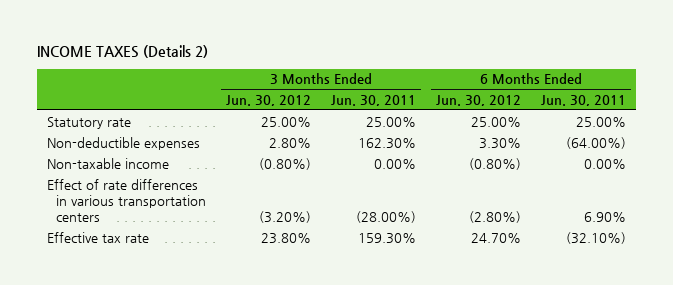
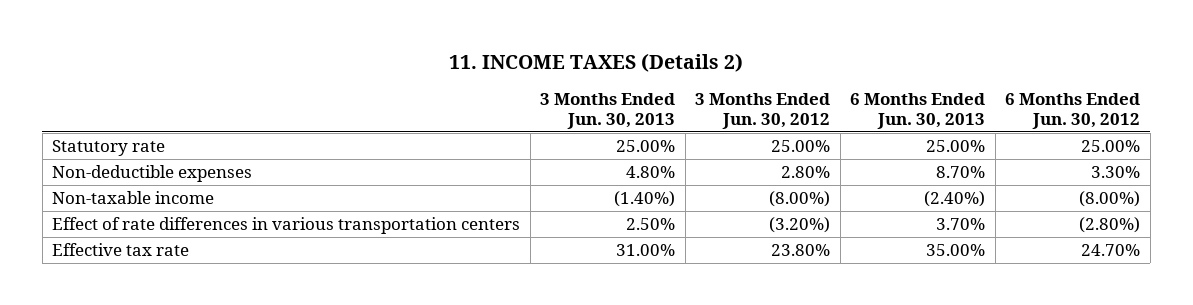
- INCOME TAXES (Details 2)
+ 11. INCOME TAXES (Details 2)
- | 3 Months Ended Jun. 30, 2012 | 3 Months Ended Jun. 30, 2011 | 6 Months Ended Jun. 30, 2012 | 6 Months Ended Jun. 30, 2011
+ | 3 Months Ended Jun. 30, 2013 | 3 Months Ended Jun. 30, 2012 | 6 Months Ended Jun. 30, 2013 | 6 Months Ended Jun. 30, 2012
- Non-taxable income | (0.80%) | 0.00% | (0.80%) | 0.00%
+ Non-taxable income | (1.40%) | (8.00%) | (2.40%) | (8.00%)

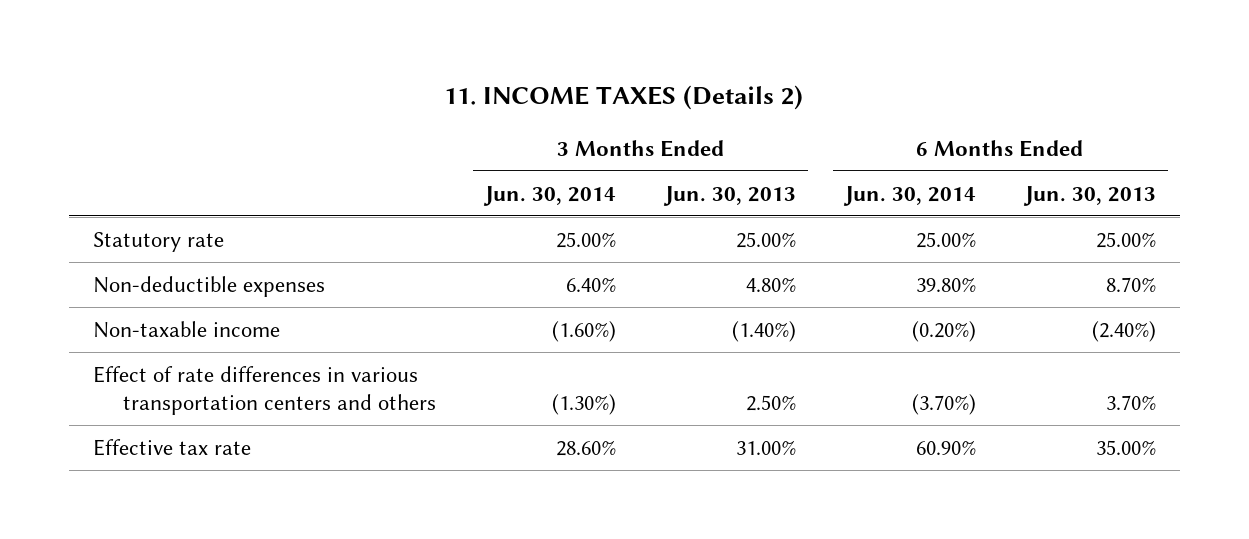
- | 3 Months Ended Jun. 30, 2013 | 3 Months Ended Jun. 30, 2012 | 6 Months Ended Jun. 30, 2013 | 6 Months Ended Jun. 30, 2012
+ | 3 Months Ended Jun. 30, 2014 | 3 Months Ended Jun. 30, 2013 | 6 Months Ended Jun. 30, 2014 | 6 Months Ended Jun. 30, 2013
- Effect of rate differences in various transportation centers | 2.50% | (3.20%) | 3.70% | (2.80%)
+ Effect of rate differences in various transportation centers and others | (1.30%) | 2.50% | (3.70%) | 3.70%

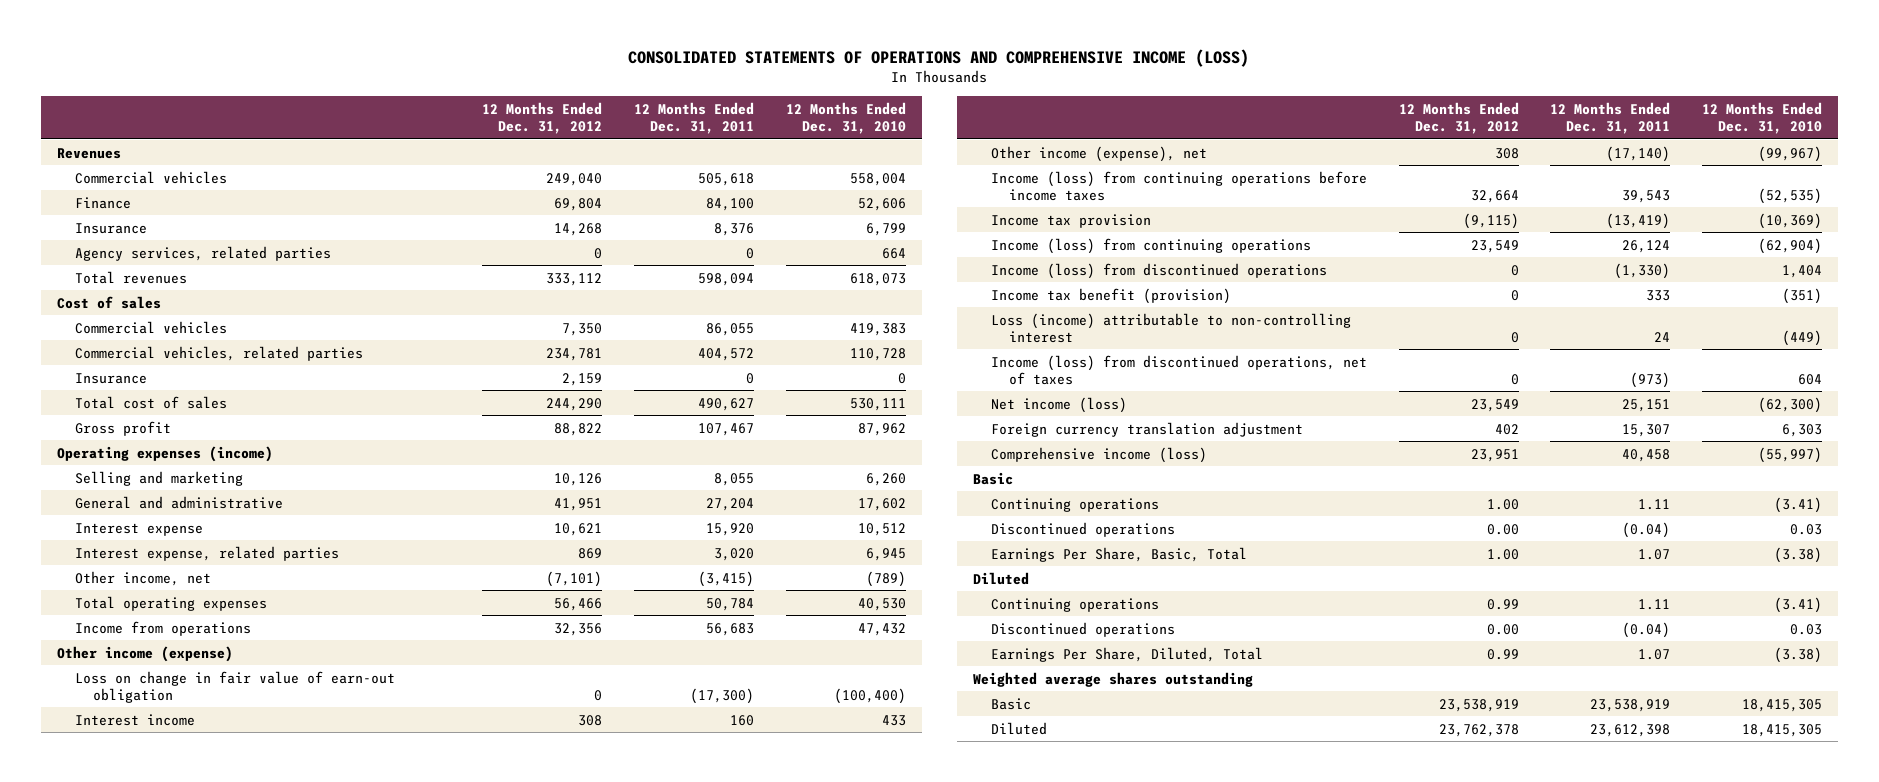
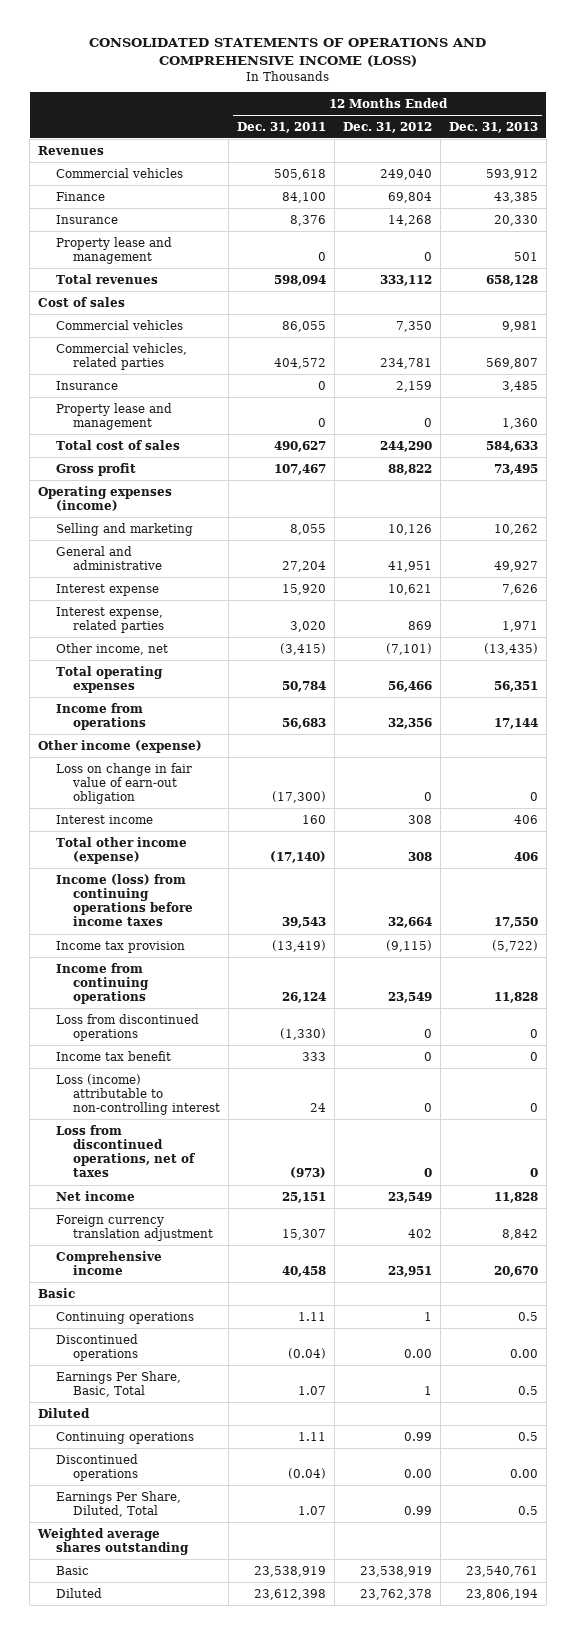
- | 12 Months Ended Dec. 31, 2012 | 12 Months Ended Dec. 31, 2011 | 12 Months Ended Dec. 31, 2010
+ | 12 Months Ended Dec. 31, 2011 | 12 Months Ended Dec. 31, 2012 | 12 Months Ended Dec. 31, 2013
- Agency services, related parties | 0 | 0 | 664
+ Property lease and management | 0 | 0 | 501
+ Property lease and management | 0 | 0 | 1,360
- Other income (expense), net | 308 | (17,140) | (99,967)
+ Total other income (expense) | (17,140) | 308 | 406
- Income (loss) from continuing operations | 23,549 | 26,124 | (62,904)
- Income (loss) from discontinued operations | 0 | (1,330) | 1,404
- Income tax benefit (provision) | 0 | 333 | (351)
+ Income from continuing operations | 26,124 | 23,549 | 11,828
+ Loss from discontinued operations | (1,330) | 0 | 0
+ Income tax benefit | 333 | 0 | 0
- Income (loss) from discontinued operations, net of taxes | 0 | (973) | 604
- Net income (loss) | 23,549 | 25,151 | (62,300)
+ Loss from discontinued operations, net of taxes | (973) | 0 | 0
+ Net income | 25,151 | 23,549 | 11,828
- Comprehensive income (loss) | 23,951 | 40,458 | (55,997)
+ Comprehensive income | 40,458 | 23,951 | 20,670
- Continuing operations | 1.00 | 1.11 | (3.41)
+ Continuing operations | 1.11 | 1 | 0.5
- Earnings Per Share, Basic, Total | 1.00 | 1.07 | (3.38)
+ Earnings Per Share, Basic, Total | 1.07 | 1 | 0.5

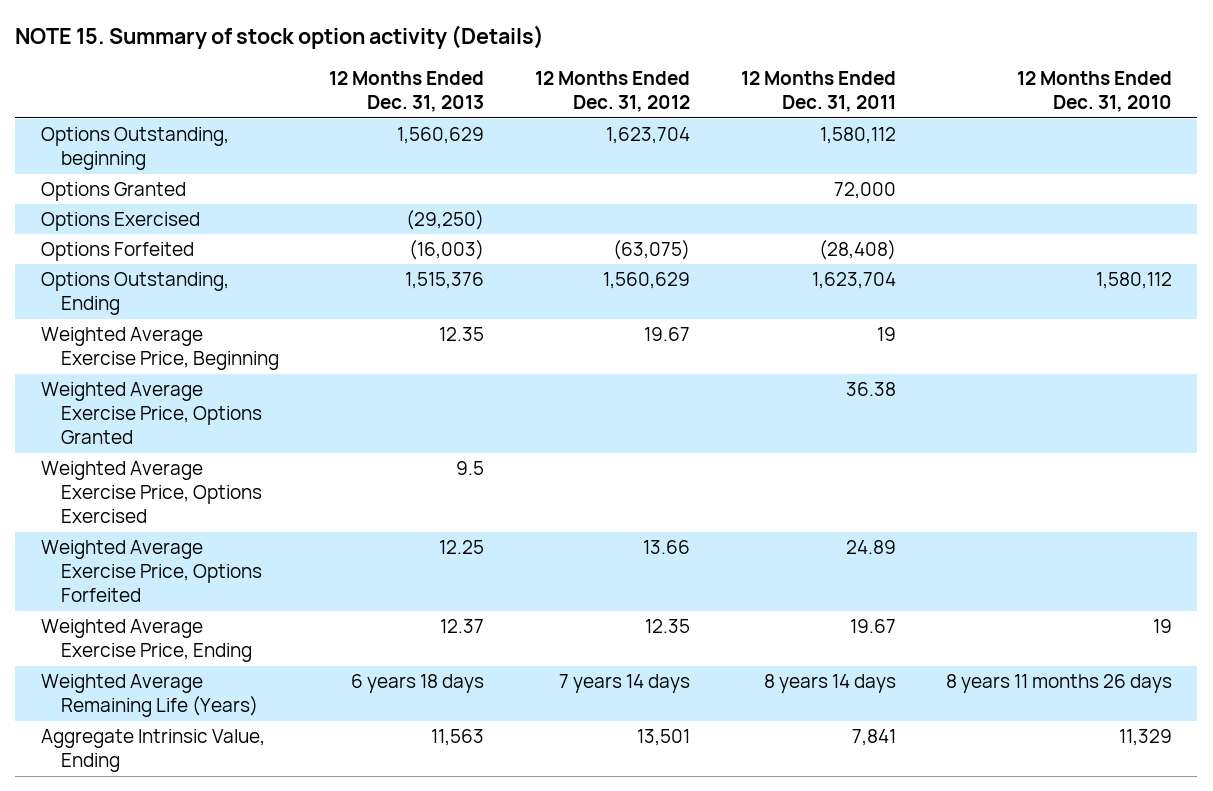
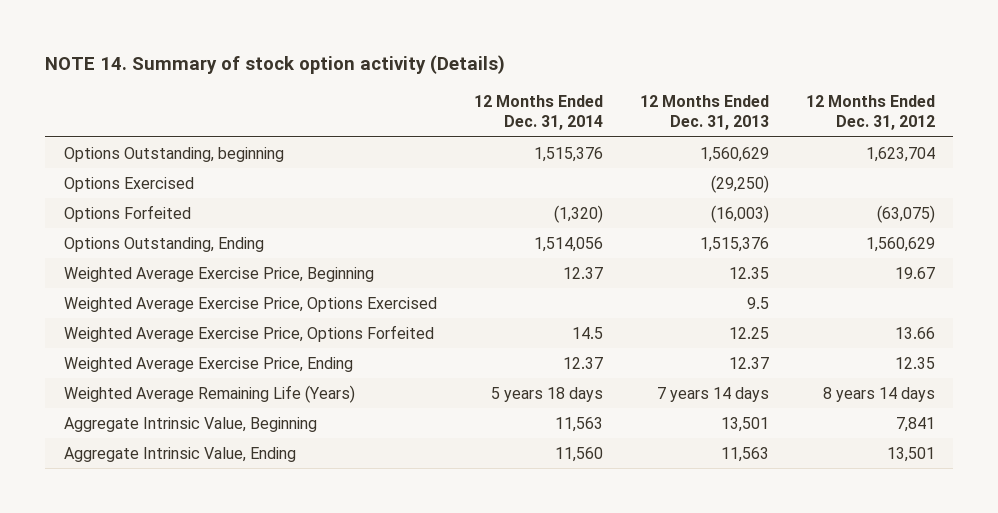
- NOTE 15. Summary of stock option activity (Details)
+ NOTE 14. Summary of stock option activity (Details)
- | 12 Months Ended Dec. 31, 2013 | 12 Months Ended Dec. 31, 2012 | 12 Months Ended Dec. 31, 2011 | 12 Months Ended Dec. 31, 2010
+ | 12 Months Ended Dec. 31, 2014 | 12 Months Ended Dec. 31, 2013 | 12 Months Ended Dec. 31, 2012
- Options Granted | | | 72,000 |
- Weighted Average Exercise Price, Options Granted | | | 36.38 |
- Weighted Average Remaining Life (Years) | 6 years 18 days | 7 years 14 days | 8 years 14 days | 8 years 11 months 26 days
+ Weighted Average Remaining Life (Years) | 5 years 18 days | 7 years 14 days | 8 years 14 days
+ Aggregate Intrinsic Value, Beginning | 11,563 | 13,501 | 7,841

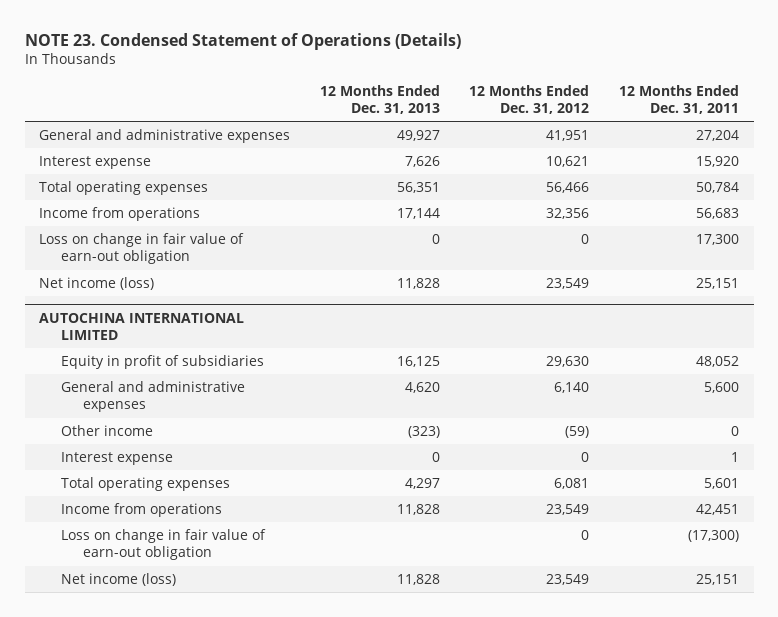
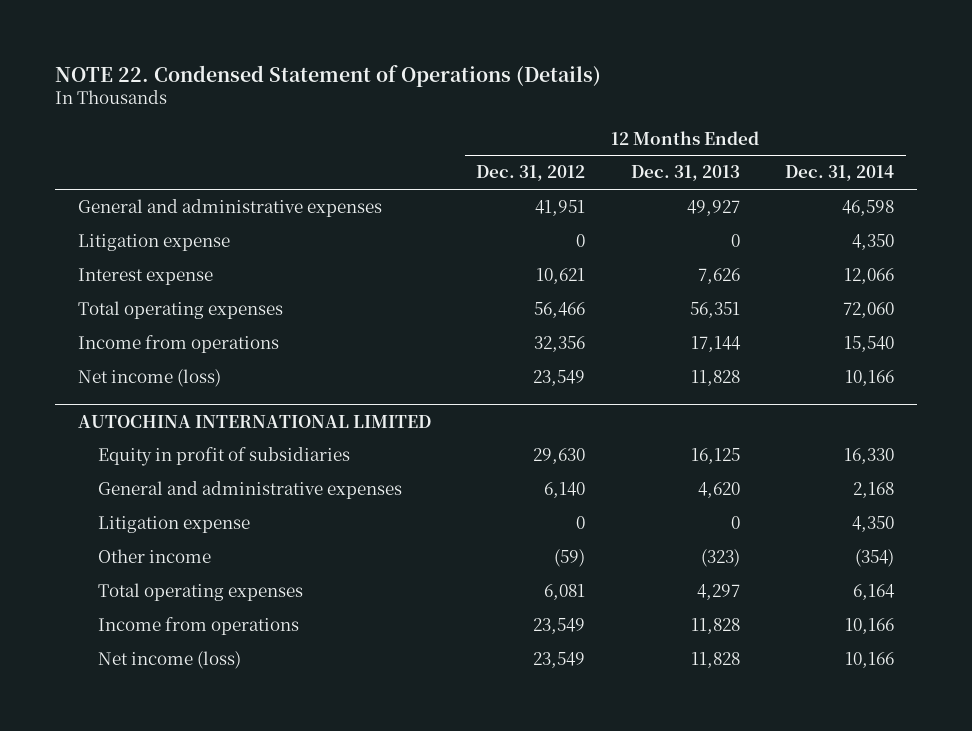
- NOTE 23. Condensed Statement of Operations (Details)
+ NOTE 22. Condensed Statement of Operations (Details)
- | 12 Months Ended Dec. 31, 2013 | 12 Months Ended Dec. 31, 2012 | 12 Months Ended Dec. 31, 2011
+ | 12 Months Ended Dec. 31, 2012 | 12 Months Ended Dec. 31, 2013 | 12 Months Ended Dec. 31, 2014
+ Litigation expense | 0 | 0 | 4,350
- Loss on change in fair value of earn-out obligation | 0 | 0 | 17,300
@ AUTOCHINA INTERNATIONAL LIMITED
+ Litigation expense | 0 | 0 | 4,350
- Interest expense | 0 | 0 | 1
- Loss on change in fair value of earn-out obligation | | 0 | (17,300)

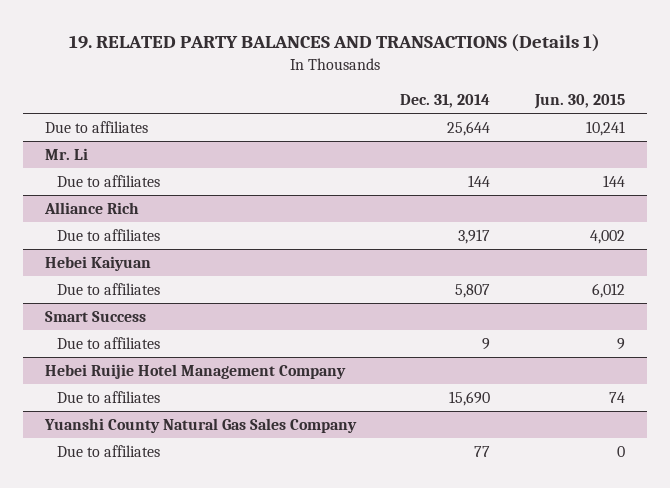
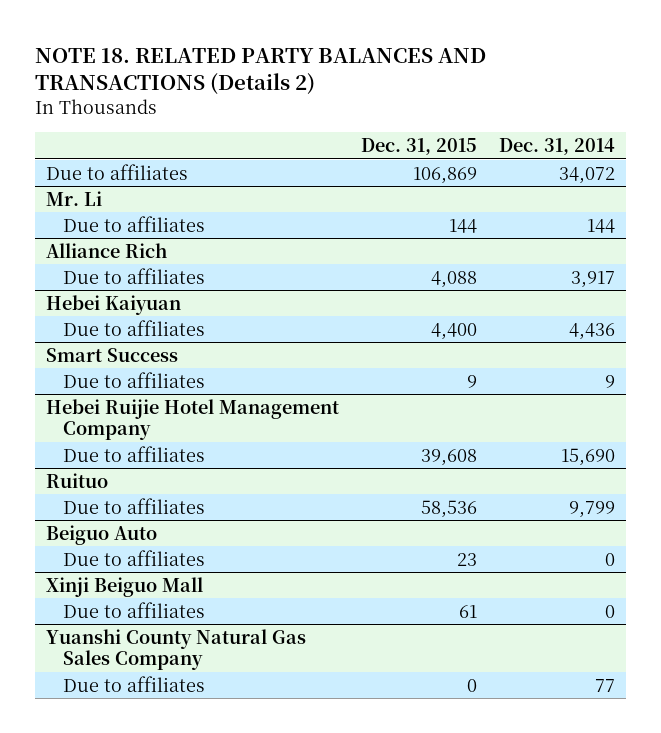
- 19. RELATED PARTY BALANCES AND TRANSACTIONS (Details 1)
+ NOTE 18. RELATED PARTY BALANCES AND TRANSACTIONS (Details 2)
- | Dec. 31, 2014 | Jun. 30, 2015
+ | Dec. 31, 2015 | Dec. 31, 2014
- Due to affiliates | 25,644 | 10,241
+ Due to affiliates | 106,869 | 34,072
@ Hebei Kaiyuan
- Due to affiliates | 5,807 | 6,012
+ Due to affiliates | 4,400 | 4,436
+ Ruituo
+ Due to affiliates | 58,536 | 9,799
+ Beiguo Auto
+ Due to affiliates | 23 | 0
+ Xinji Beiguo Mall
+ Due to affiliates | 61 | 0

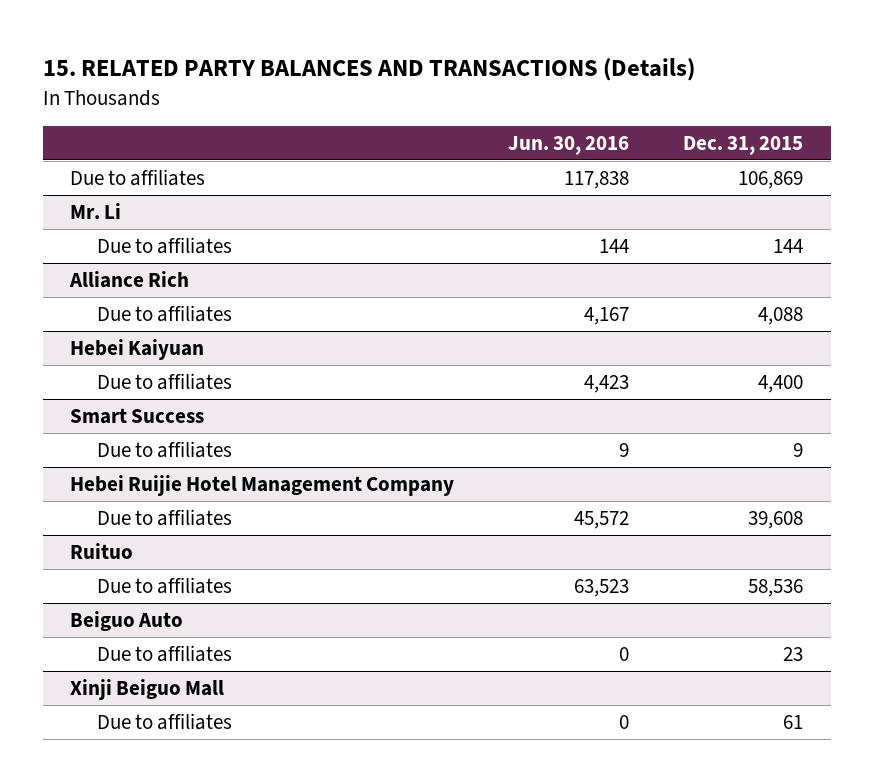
- NOTE 18. RELATED PARTY BALANCES AND TRANSACTIONS (Details 2)
+ 15. RELATED PARTY BALANCES AND TRANSACTIONS (Details)
- | Dec. 31, 2015 | Dec. 31, 2014
+ | Jun. 30, 2016 | Dec. 31, 2015
- Yuanshi County Natural Gas Sales Company
- Due to affiliates | 0 | 77

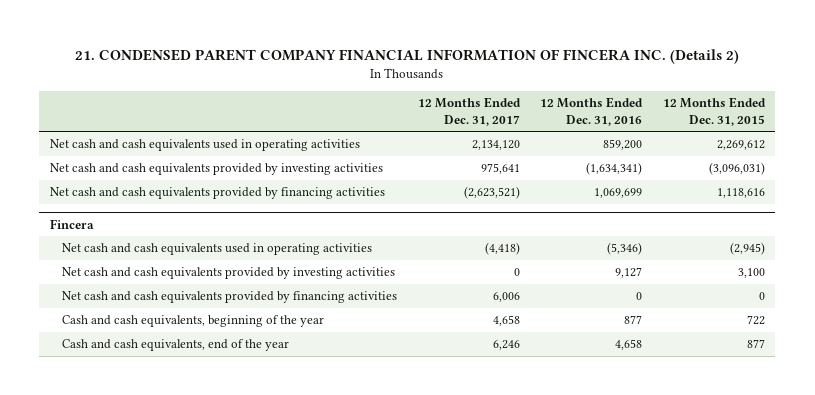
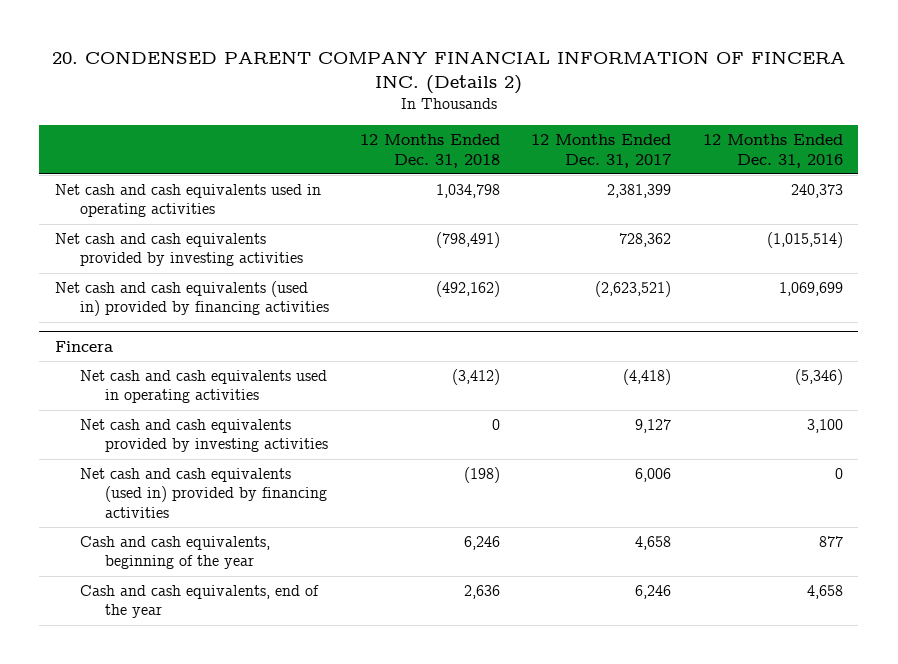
- 21. CONDENSED PARENT COMPANY FINANCIAL INFORMATION OF FINCERA INC. (Details 2)
+ 20. CONDENSED PARENT COMPANY FINANCIAL INFORMATION OF FINCERA INC. (Details 2)
- | 12 Months Ended Dec. 31, 2017 | 12 Months Ended Dec. 31, 2016 | 12 Months Ended Dec. 31, 2015
+ | 12 Months Ended Dec. 31, 2018 | 12 Months Ended Dec. 31, 2017 | 12 Months Ended Dec. 31, 2016
- Net cash and cash equivalents used in operating activities | 2,134,120 | 859,200 | 2,269,612
- Net cash and cash equivalents provided by investing activities | 975,641 | (1,634,341) | (3,096,031)
- Net cash and cash equivalents provided by financing activities | (2,623,521) | 1,069,699 | 1,118,616
+ Net cash and cash equivalents used in operating activities | 1,034,798 | 2,381,399 | 240,373
+ Net cash and cash equivalents provided by investing activities | (798,491) | 728,362 | (1,015,514)
+ Net cash and cash equivalents (used in) provided by financing activities | (492,162) | (2,623,521) | 1,069,699
@ Fincera
- Net cash and cash equivalents provided by investing activities | 0 | 9,127 | 3,100
- Net cash and cash equivalents provided by financing activities | 6,006 | 0 | 0
+ Net cash and cash equivalents provided by investing activities | 0 | 9,127 | 3,100
+ Net cash and cash equivalents (used in) provided by financing activities | (198) | 6,006 | 0

